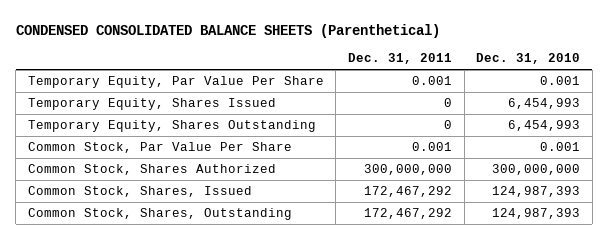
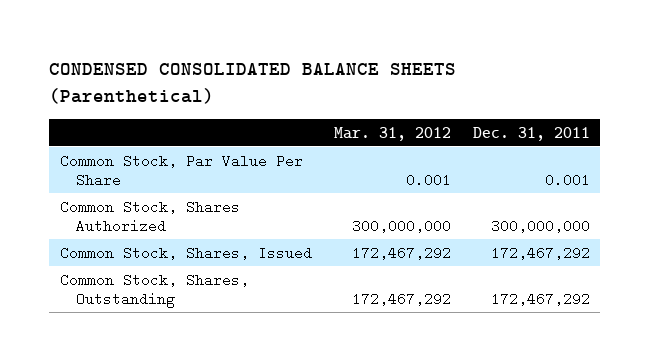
- | Dec. 31, 2011 | Dec. 31, 2010
+ | Mar. 31, 2012 | Dec. 31, 2011
- Temporary Equity, Par Value Per Share | 0.001 | 0.001
- Temporary Equity, Shares Issued | 0 | 6,454,993
- Temporary Equity, Shares Outstanding | 0 | 6,454,993

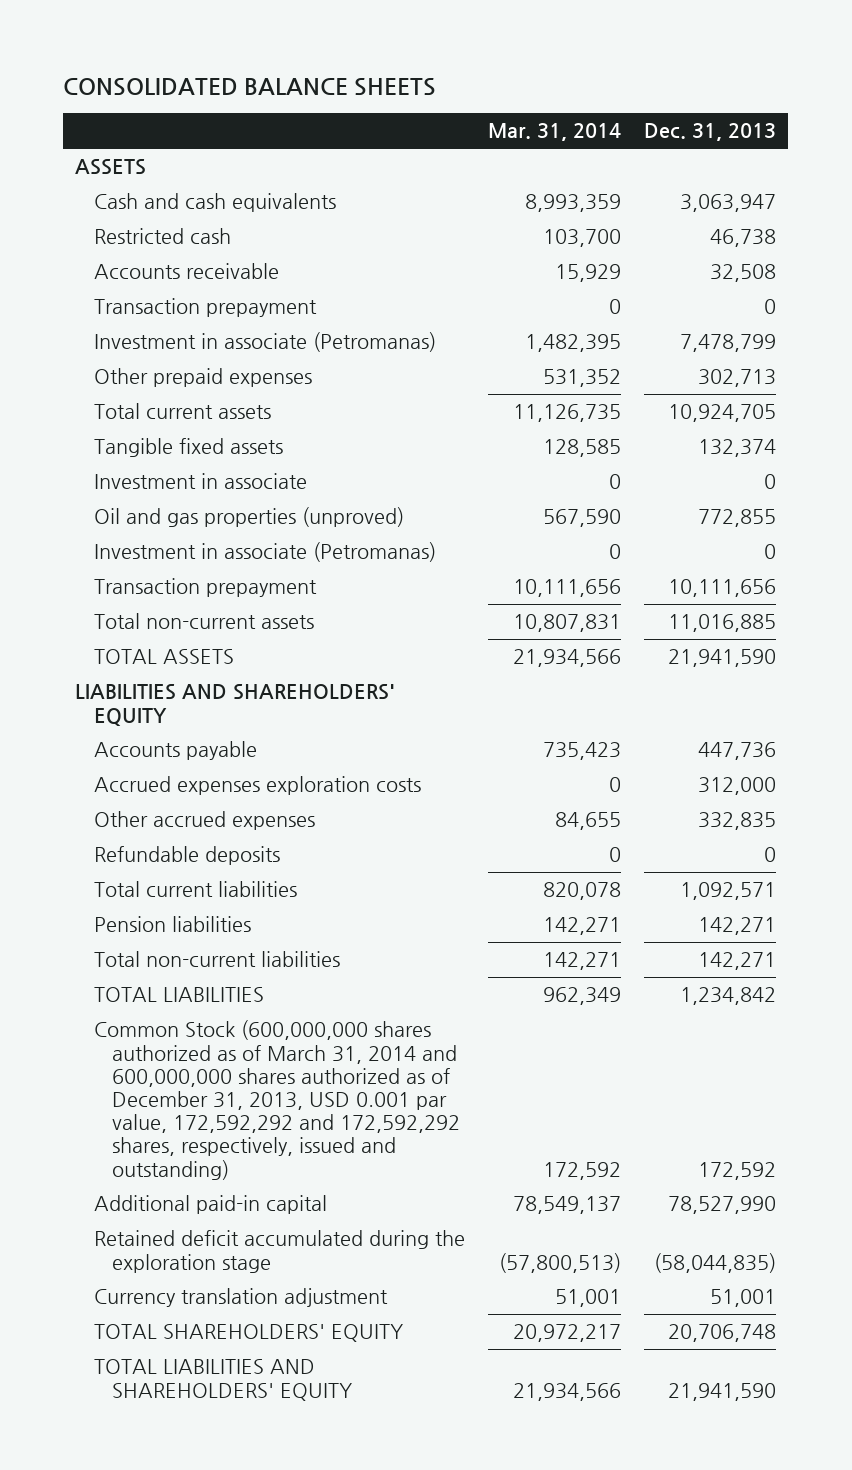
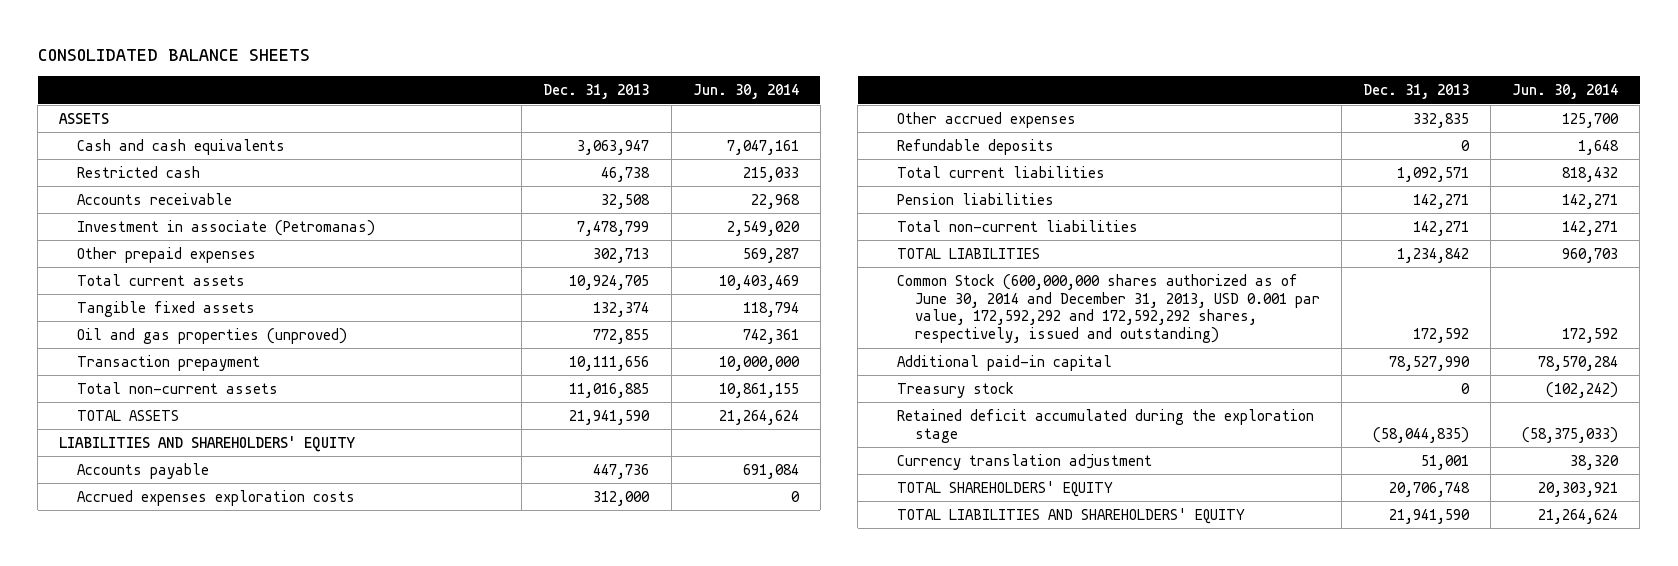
- | Mar. 31, 2014 | Dec. 31, 2013
+ | Dec. 31, 2013 | Jun. 30, 2014
- Transaction prepayment | 0 | 0
- Investment in associate | 0 | 0
- Investment in associate (Petromanas) | 0 | 0
- Common Stock (600,000,000 shares authorized as of March 31, 2014 and 600,000,000 shares authorized as of December 31, 2013, USD 0.001 par value, 172,592,292 and 172,592,292 shares, respectively, issued and outstanding) | 172,592 | 172,592
+ Common Stock (600,000,000 shares authorized as of June 30, 2014 and December 31, 2013, USD 0.001 par value, 172,592,292 and 172,592,292 shares, respectively, issued and outstanding) | 172,592 | 172,592
+ Treasury stock | 0 | (102,242)

